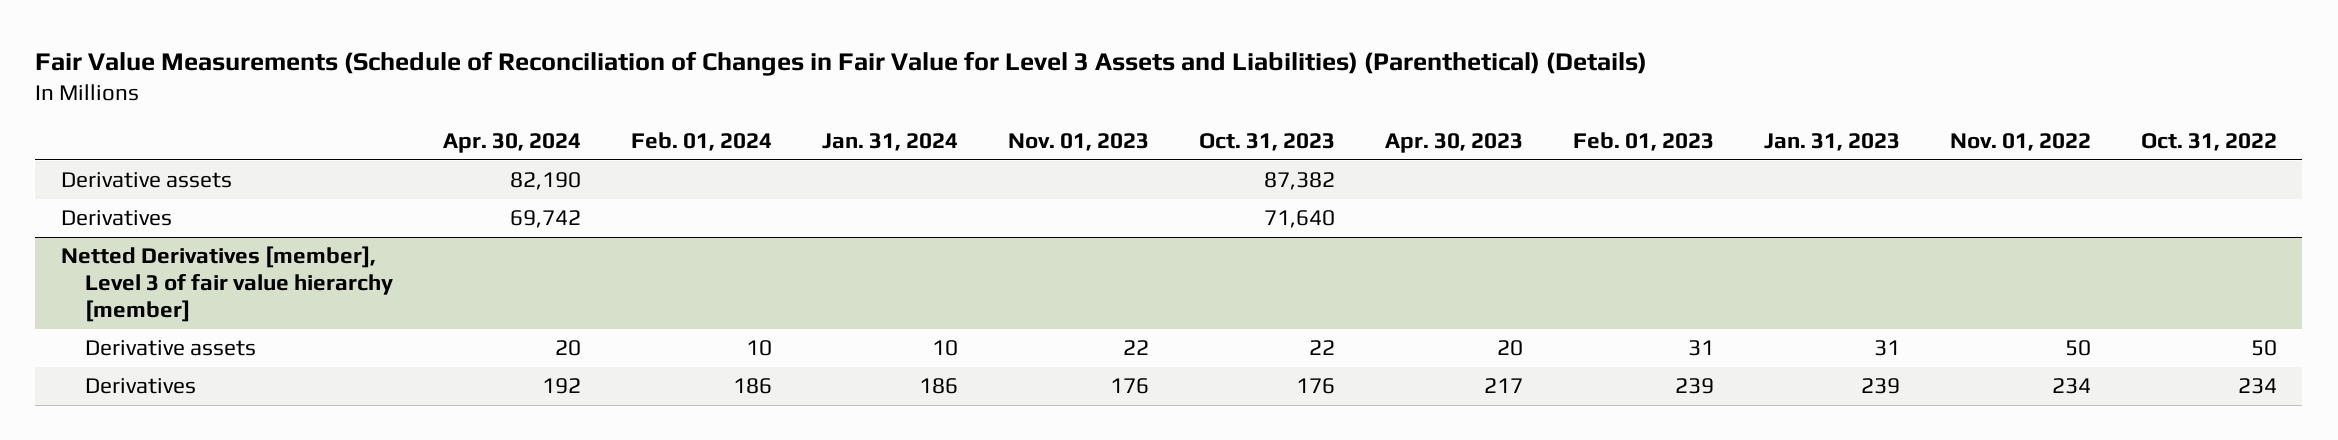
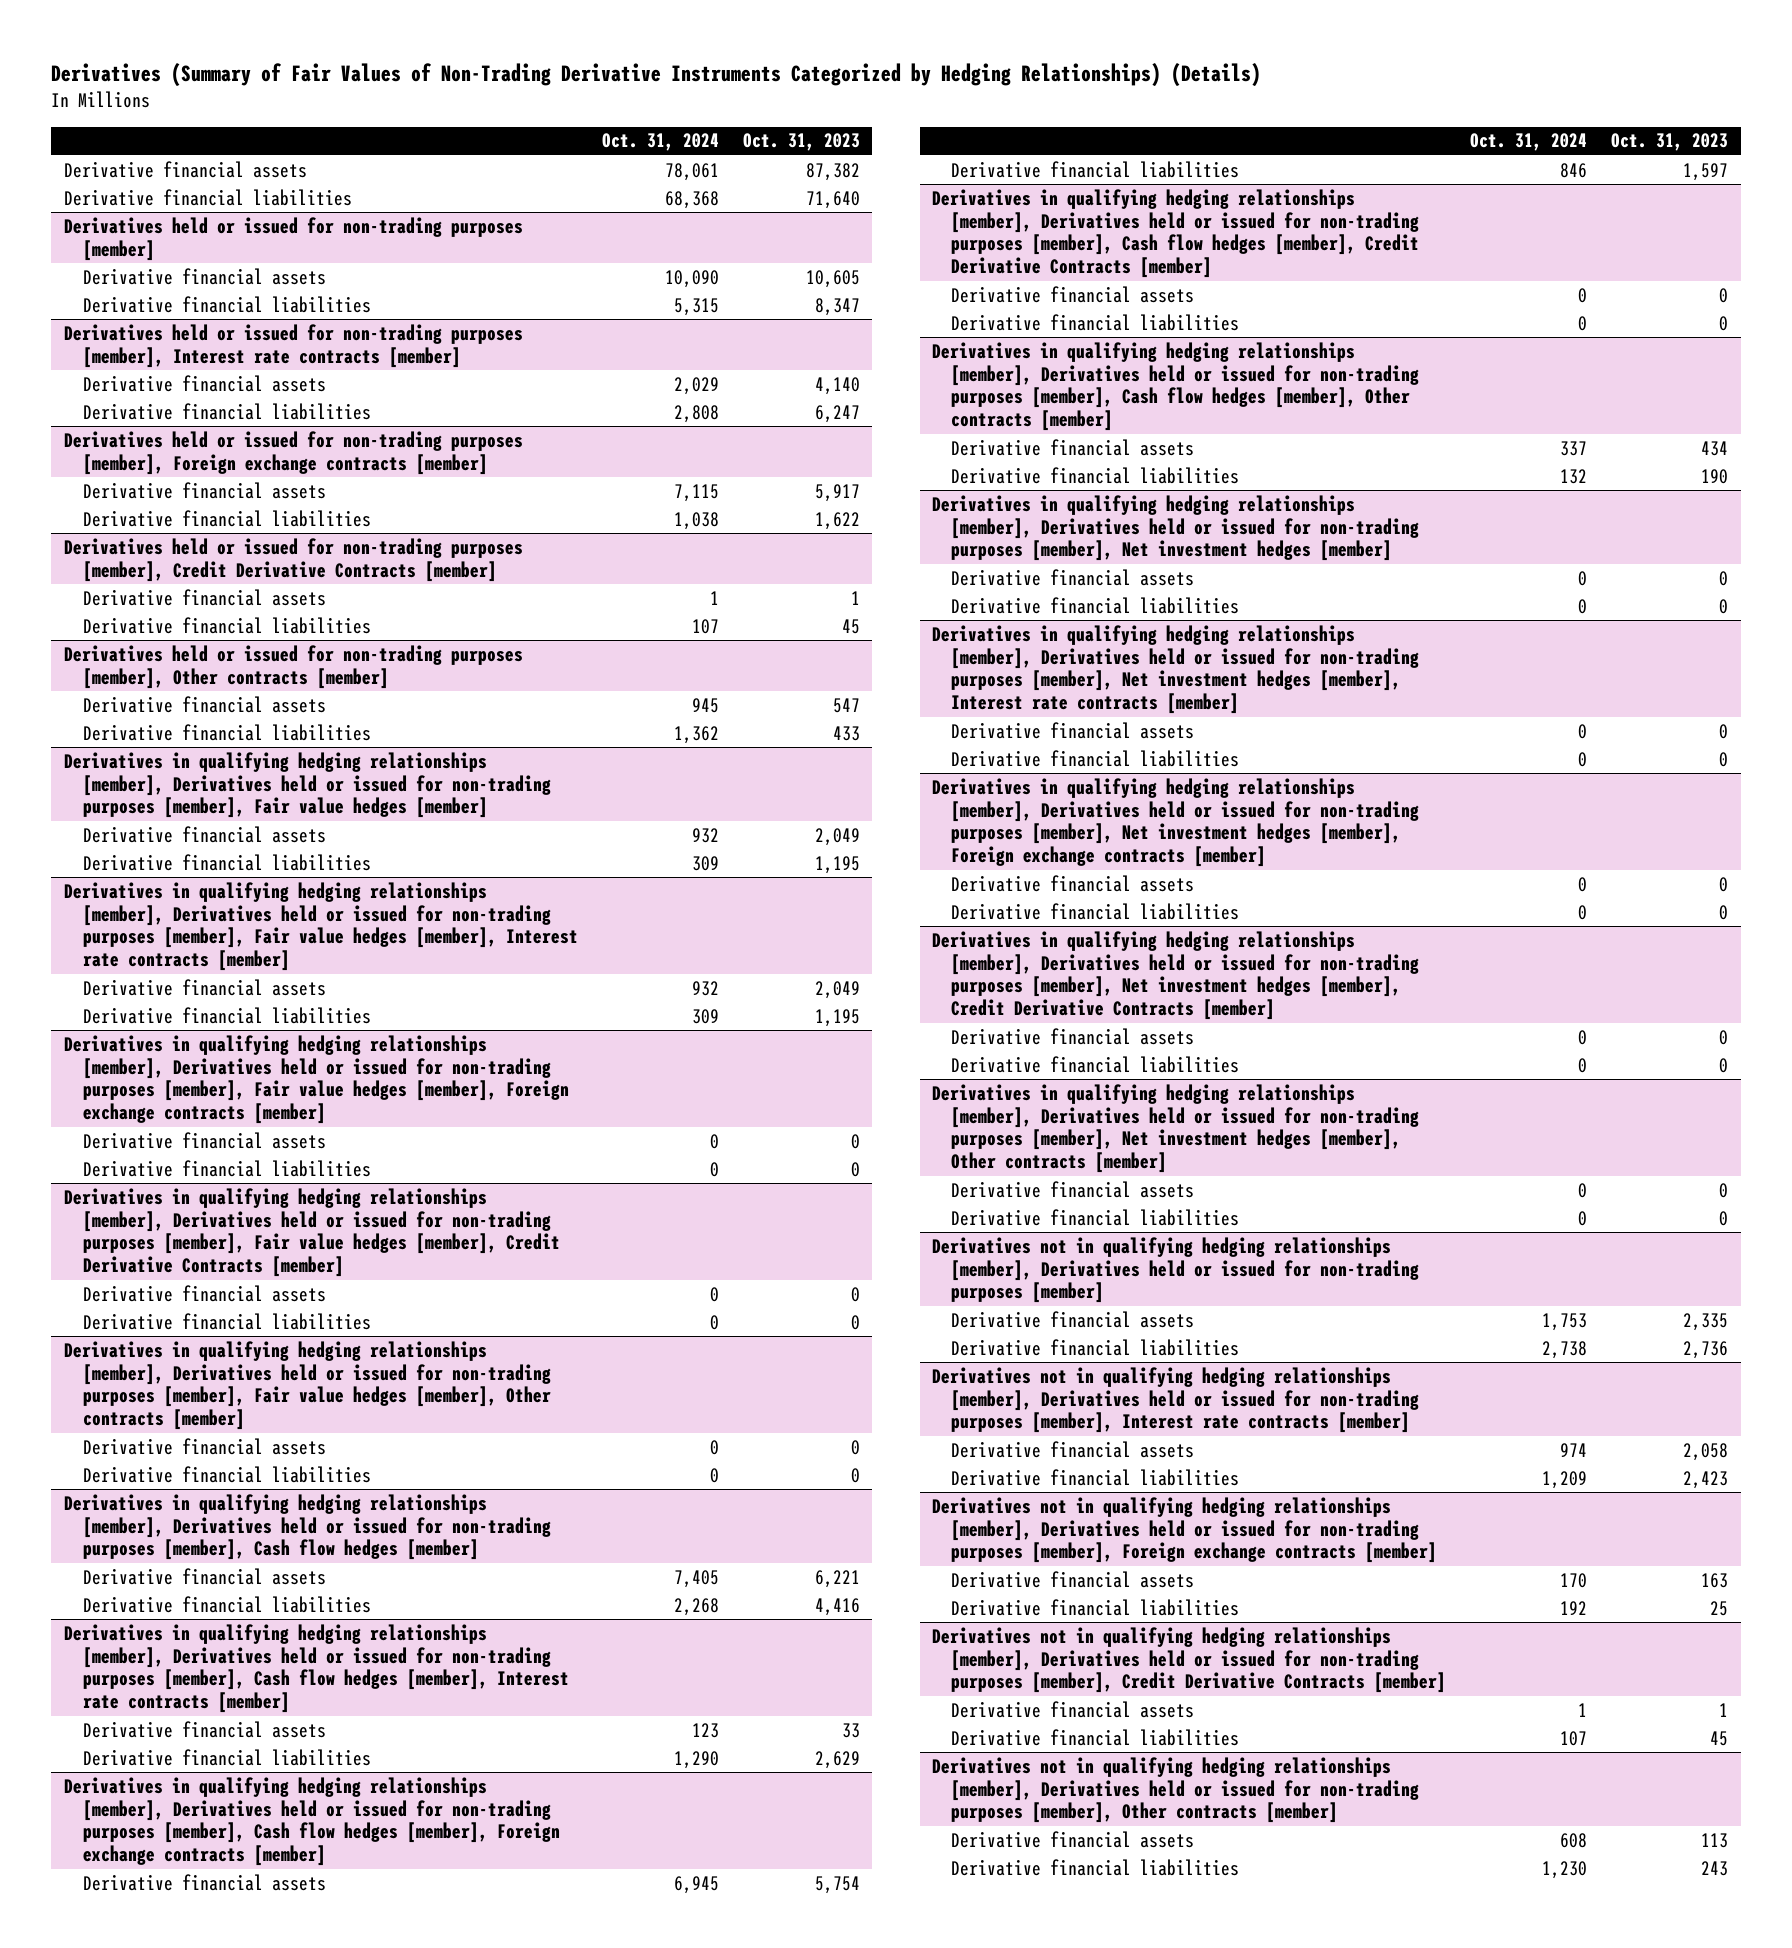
- Fair Value Measurements (Schedule of Reconciliation of Changes in Fair Value for Level 3 Assets and Liabilities) (Parenthetical) (Details)
+ Derivatives (Summary of Fair Values of Non-Trading Derivative Instruments Categorized by Hedging Relationships) (Details)
- | Apr. 30, 2024 | Feb. 01, 2024 | Jan. 31, 2024 | Nov. 01, 2023 | Oct. 31, 2023 | Apr. 30, 2023 | Feb. 01, 2023 | Jan. 31, 2023 | Nov. 01, 2022 | Oct. 31, 2022
+ | Oct. 31, 2024 | Oct. 31, 2023
- Derivative assets | 82,190 | | | | 87,382 | | | | |
- Derivatives | 69,742 | | | | 71,640 | | | | |
- Netted Derivatives [member], Level 3 of fair value hierarchy [member]
- Derivative assets | 20 | 10 | 10 | 22 | 22 | 20 | 31 | 31 | 50 | 50
- Derivatives | 192 | 186 | 186 | 176 | 176 | 217 | 239 | 239 | 234 | 234
+ Derivative financial assets | 78,061 | 87,382
+ Derivative financial liabilities | 68,368 | 71,640
+ Derivatives held or issued for non-trading purposes [member]
+ Derivative financial assets | 10,090 | 10,605
+ Derivative financial liabilities | 5,315 | 8,347
+ Derivatives held or issued for non-trading purposes [member], Interest rate contracts [member]
+ Derivative financial assets | 2,029 | 4,140
+ Derivative financial liabilities | 2,808 | 6,247
+ Derivatives held or issued for non-trading purposes [member], Foreign exchange contracts [member]
+ Derivative financial assets | 7,115 | 5,917
+ Derivative financial liabilities | 1,038 | 1,622
+ Derivatives held or issued for non-trading purposes [member], Credit Derivative Contracts [member]
+ Derivative financial assets | 1 | 1
+ Derivative financial liabilities | 107 | 45
+ Derivatives held or issued for non-trading purposes [member], Other contracts [member]
+ Derivative financial assets | 945 | 547
+ Derivative financial liabilities | 1,362 | 433
+ Derivatives in qualifying hedging relationships [member], Derivatives held or issued for non-trading purposes [member], Fair value hedges [member]
+ Derivative financial assets | 932 | 2,049
+ Derivative financial liabilities | 309 | 1,195
+ Derivatives in qualifying hedging relationships [member], Derivatives held or issued for non-trading purposes [member], Fair value hedges [member], Interest rate contracts [member]
+ Derivative financial assets | 932 | 2,049
+ Derivative financial liabilities | 309 | 1,195
+ Derivatives in qualifying hedging relationships [member], Derivatives held or issued for non-trading purposes [member], Fair value hedges [member], Foreign exchange contracts [member]
+ Derivative financial assets | 0 | 0
+ Derivative financial liabilities | 0 | 0
+ Derivatives in qualifying hedging relationships [member], Derivatives held or issued for non-trading purposes [member], Fair value hedges [member], Credit Derivative Contracts [member]
+ Derivative financial assets | 0 | 0
+ Derivative financial liabilities | 0 | 0
+ Derivatives in qualifying hedging relationships [member], Derivatives held or issued for non-trading purposes [member], Fair value hedges [member], Other contracts [member]
+ Derivative financial assets | 0 | 0
+ Derivative financial liabilities | 0 | 0
+ Derivatives in qualifying hedging relationships [member], Derivatives held or issued for non-trading purposes [member], Cash flow hedges [member]
+ Derivative financial assets | 7,405 | 6,221
+ Derivative financial liabilities | 2,268 | 4,416
+ Derivatives in qualifying hedging relationships [member], Derivatives held or issued for non-trading purposes [member], Cash flow hedges [member], Interest rate contracts [member]
+ Derivative financial assets | 123 | 33
+ Derivative financial liabilities | 1,290 | 2,629
+ Derivatives in qualifying hedging relationships [member], Derivatives held or issued for non-trading purposes [member], Cash flow hedges [member], Foreign exchange contracts [member]
+ Derivative financial assets | 6,945 | 5,754
+ Derivative financial liabilities | 846 | 1,597
+ Derivatives in qualifying hedging relationships [member], Derivatives held or issued for non-trading purposes [member], Cash flow hedges [member], Credit Derivative Contracts [member]
+ Derivative financial assets | 0 | 0
+ Derivative financial liabilities | 0 | 0
+ Derivatives in qualifying hedging relationships [member], Derivatives held or issued for non-trading purposes [member], Cash flow hedges [member], Other contracts [member]
+ Derivative financial assets | 337 | 434
+ Derivative financial liabilities | 132 | 190
+ Derivatives in qualifying hedging relationships [member], Derivatives held or issued for non-trading purposes [member], Net investment hedges [member]
+ Derivative financial assets | 0 | 0
+ Derivative financial liabilities | 0 | 0
+ Derivatives in qualifying hedging relationships [member], Derivatives held or issued for non-trading purposes [member], Net investment hedges [member], Interest rate contracts [member]
+ Derivative financial assets | 0 | 0
+ Derivative financial liabilities | 0 | 0
+ Derivatives in qualifying hedging relationships [member], Derivatives held or issued for non-trading purposes [member], Net investment hedges [member], Foreign exchange contracts [member]
+ Derivative financial assets | 0 | 0
+ Derivative financial liabilities | 0 | 0
+ Derivatives in qualifying hedging relationships [member], Derivatives held or issued for non-trading purposes [member], Net investment hedges [member], Credit Derivative Contracts [member]
+ Derivative financial assets | 0 | 0
+ Derivative financial liabilities | 0 | 0
+ Derivatives in qualifying hedging relationships [member], Derivatives held or issued for non-trading purposes [member], Net investment hedges [member], Other contracts [member]
+ Derivative financial assets | 0 | 0
+ Derivative financial liabilities | 0 | 0
+ Derivatives not in qualifying hedging relationships [member], Derivatives held or issued for non-trading purposes [member]
+ Derivative financial assets | 1,753 | 2,335
+ Derivative financial liabilities | 2,738 | 2,736
+ Derivatives not in qualifying hedging relationships [member], Derivatives held or issued for non-trading purposes [member], Interest rate contracts [member]
+ Derivative financial assets | 974 | 2,058
+ Derivative financial liabilities | 1,209 | 2,423
+ Derivatives not in qualifying hedging relationships [member], Derivatives held or issued for non-trading purposes [member], Foreign exchange contracts [member]
+ Derivative financial assets | 170 | 163
+ Derivative financial liabilities | 192 | 25
+ Derivatives not in qualifying hedging relationships [member], Derivatives held or issued for non-trading purposes [member], Credit Derivative Contracts [member]
+ Derivative financial assets | 1 | 1
+ Derivative financial liabilities | 107 | 45
+ Derivatives not in qualifying hedging relationships [member], Derivatives held or issued for non-trading purposes [member], Other contracts [member]
+ Derivative financial assets | 608 | 113
+ Derivative financial liabilities | 1,230 | 243

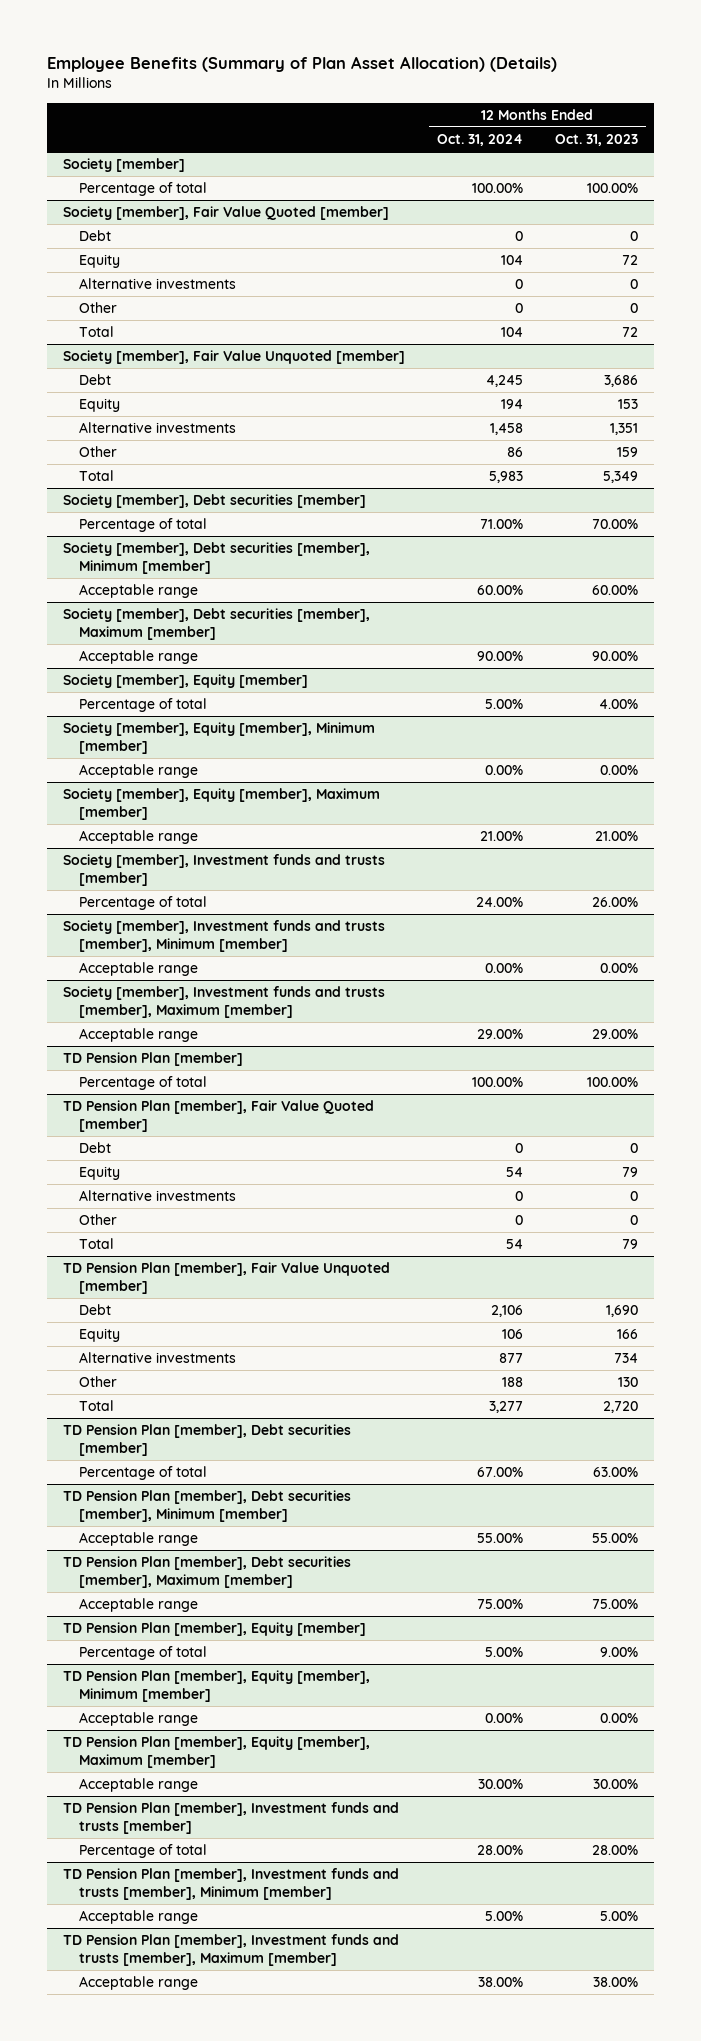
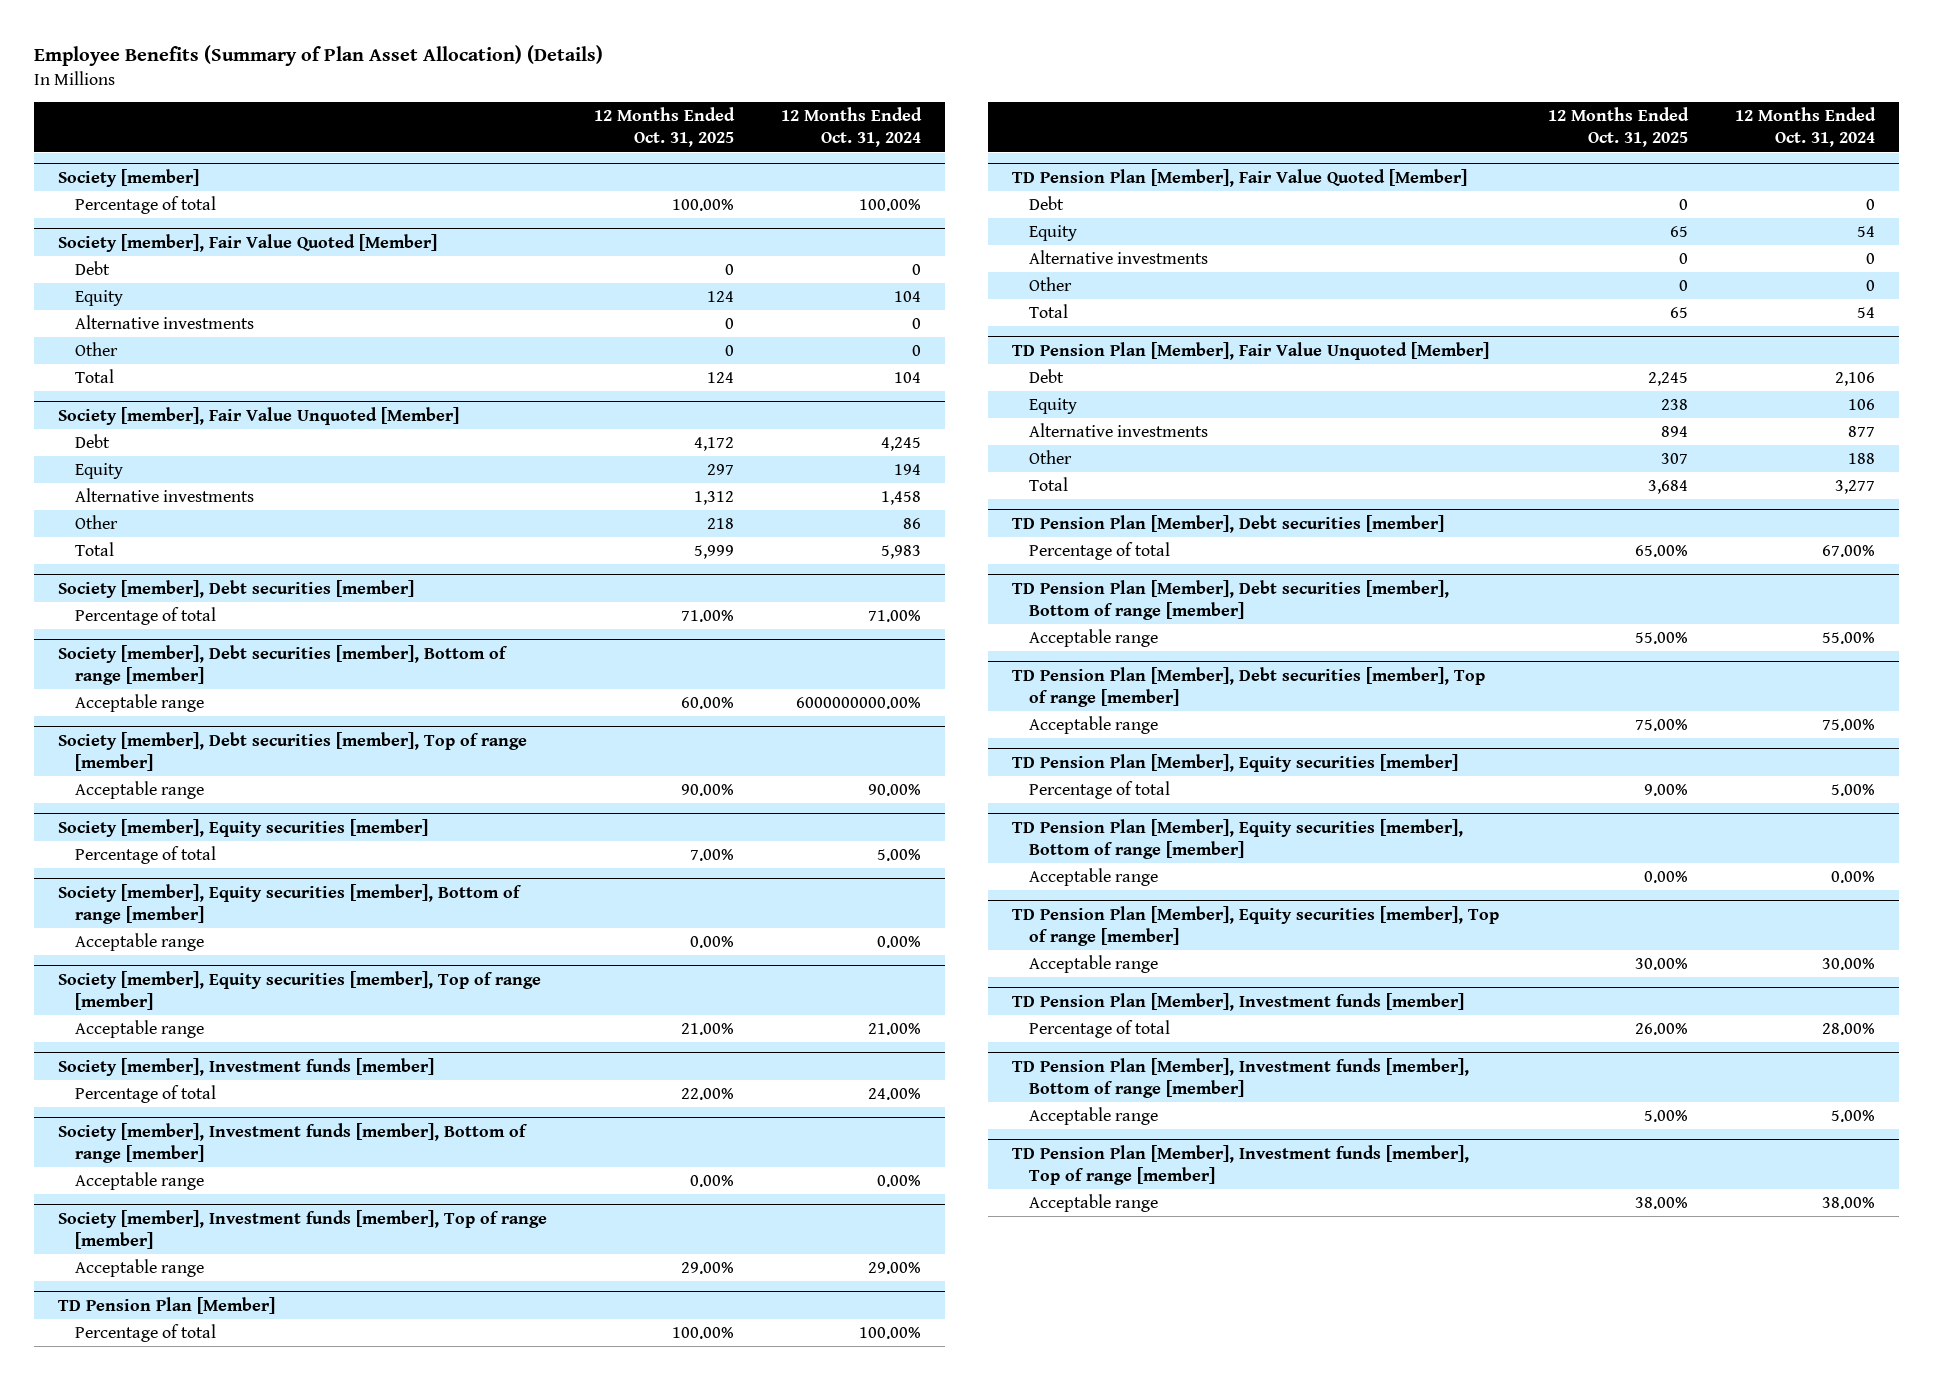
- | 12 Months Ended Oct. 31, 2024 | 12 Months Ended Oct. 31, 2023
+ | 12 Months Ended Oct. 31, 2025 | 12 Months Ended Oct. 31, 2024
- Society [member], Fair Value Quoted [member]
+ Society [member], Fair Value Quoted [Member]
- Society [member], Fair Value Unquoted [member]
+ Society [member], Fair Value Unquoted [Member]
- Society [member], Debt securities [member], Minimum [member]
- Acceptable range | 60.00% | 60.00%
- Society [member], Debt securities [member], Maximum [member]
+ Society [member], Debt securities [member], Bottom of range [member]
+ Acceptable range | 60.00% | 6000000000.00%
+ Society [member], Debt securities [member], Top of range [member]
- Society [member], Equity [member]
+ Society [member], Equity securities [member]
- Society [member], Equity [member], Minimum [member]
+ Society [member], Equity securities [member], Bottom of range [member]
- Society [member], Equity [member], Maximum [member]
+ Society [member], Equity securities [member], Top of range [member]
- Society [member], Investment funds and trusts [member]
+ Society [member], Investment funds [member]
- Society [member], Investment funds and trusts [member], Minimum [member]
+ Society [member], Investment funds [member], Bottom of range [member]
- Society [member], Investment funds and trusts [member], Maximum [member]
+ Society [member], Investment funds [member], Top of range [member]
- TD Pension Plan [member]
+ TD Pension Plan [Member]
- TD Pension Plan [member], Fair Value Quoted [member]
+ TD Pension Plan [Member], Fair Value Quoted [Member]
- TD Pension Plan [member], Fair Value Unquoted [member]
+ TD Pension Plan [Member], Fair Value Unquoted [Member]
- TD Pension Plan [member], Debt securities [member]
+ TD Pension Plan [Member], Debt securities [member]
- TD Pension Plan [member], Debt securities [member], Minimum [member]
+ TD Pension Plan [Member], Debt securities [member], Bottom of range [member]
- TD Pension Plan [member], Debt securities [member], Maximum [member]
+ TD Pension Plan [Member], Debt securities [member], Top of range [member]
- TD Pension Plan [member], Equity [member]
+ TD Pension Plan [Member], Equity securities [member]
- TD Pension Plan [member], Equity [member], Minimum [member]
+ TD Pension Plan [Member], Equity securities [member], Bottom of range [member]
- TD Pension Plan [member], Equity [member], Maximum [member]
+ TD Pension Plan [Member], Equity securities [member], Top of range [member]
- TD Pension Plan [member], Investment funds and trusts [member]
+ TD Pension Plan [Member], Investment funds [member]
- TD Pension Plan [member], Investment funds and trusts [member], Minimum [member]
+ TD Pension Plan [Member], Investment funds [member], Bottom of range [member]
- TD Pension Plan [member], Investment funds and trusts [member], Maximum [member]
+ TD Pension Plan [Member], Investment funds [member], Top of range [member]

